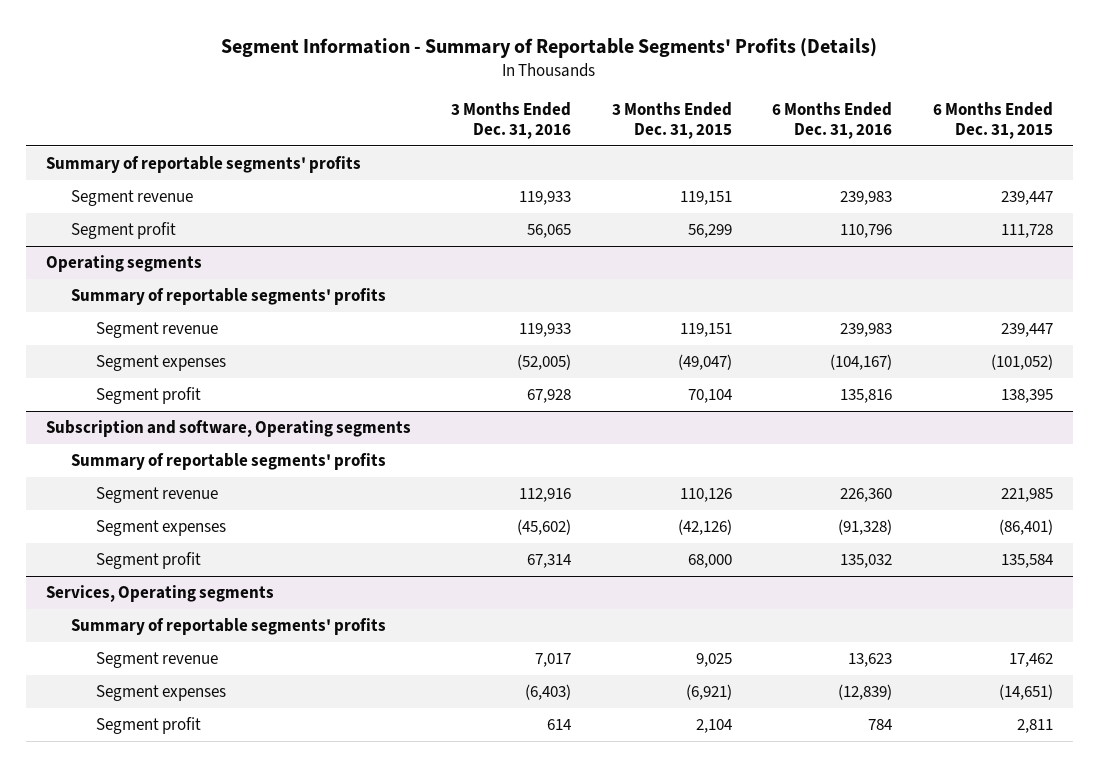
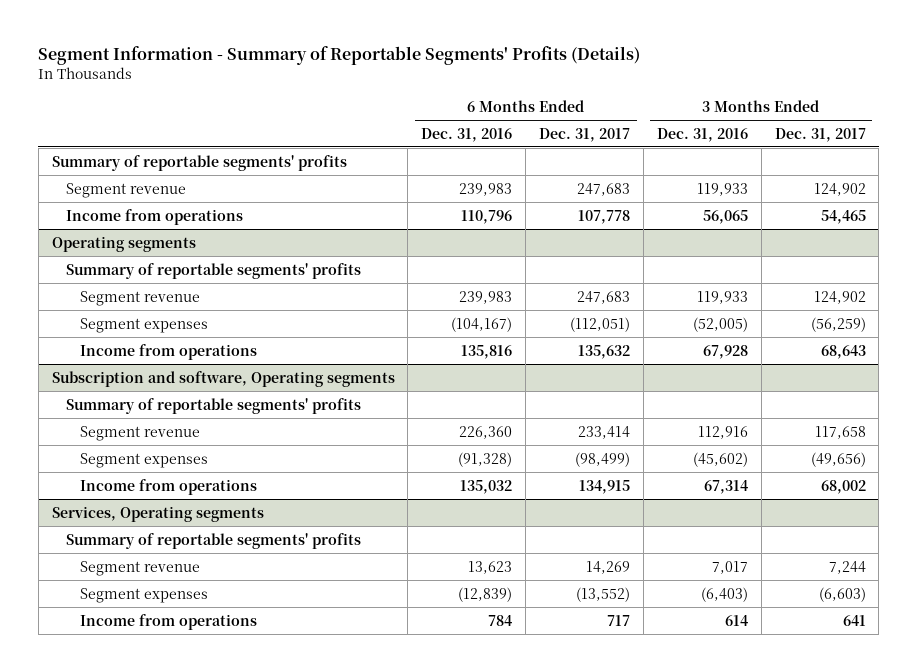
- | 3 Months Ended Dec. 31, 2016 | 3 Months Ended Dec. 31, 2015 | 6 Months Ended Dec. 31, 2016 | 6 Months Ended Dec. 31, 2015
+ | 6 Months Ended Dec. 31, 2016 | 6 Months Ended Dec. 31, 2017 | 3 Months Ended Dec. 31, 2016 | 3 Months Ended Dec. 31, 2017
- Segment profit | 56,065 | 56,299 | 110,796 | 111,728
+ Income from operations | 110,796 | 107,778 | 56,065 | 54,465
@ Operating segments
- Segment profit | 67,928 | 70,104 | 135,816 | 138,395
+ Income from operations | 135,816 | 135,632 | 67,928 | 68,643
@ Subscription and software, Operating segments
- Segment profit | 67,314 | 68,000 | 135,032 | 135,584
+ Income from operations | 135,032 | 134,915 | 67,314 | 68,002
@ Services, Operating segments
- Segment profit | 614 | 2,104 | 784 | 2,811
+ Income from operations | 784 | 717 | 614 | 641

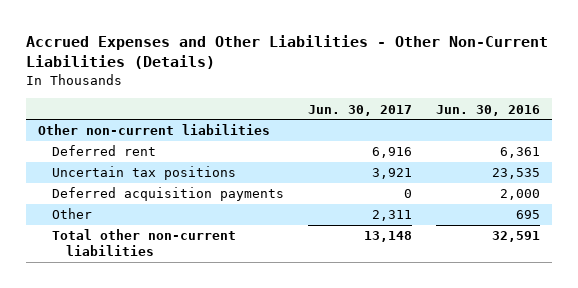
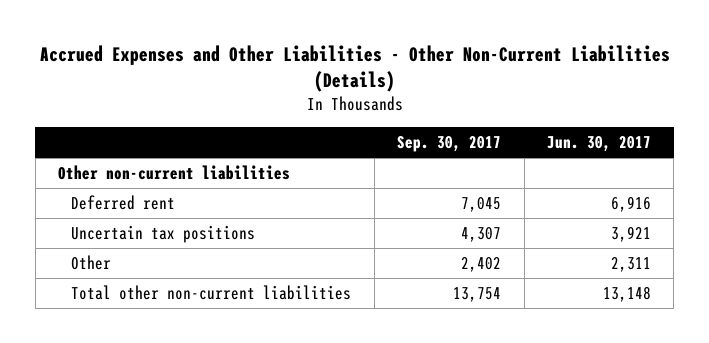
- | Jun. 30, 2017 | Jun. 30, 2016
+ | Sep. 30, 2017 | Jun. 30, 2017
- Deferred acquisition payments | 0 | 2,000

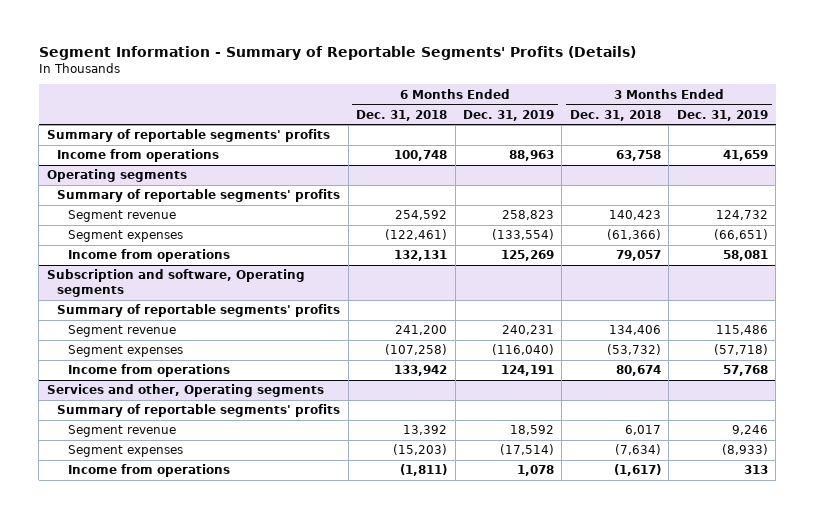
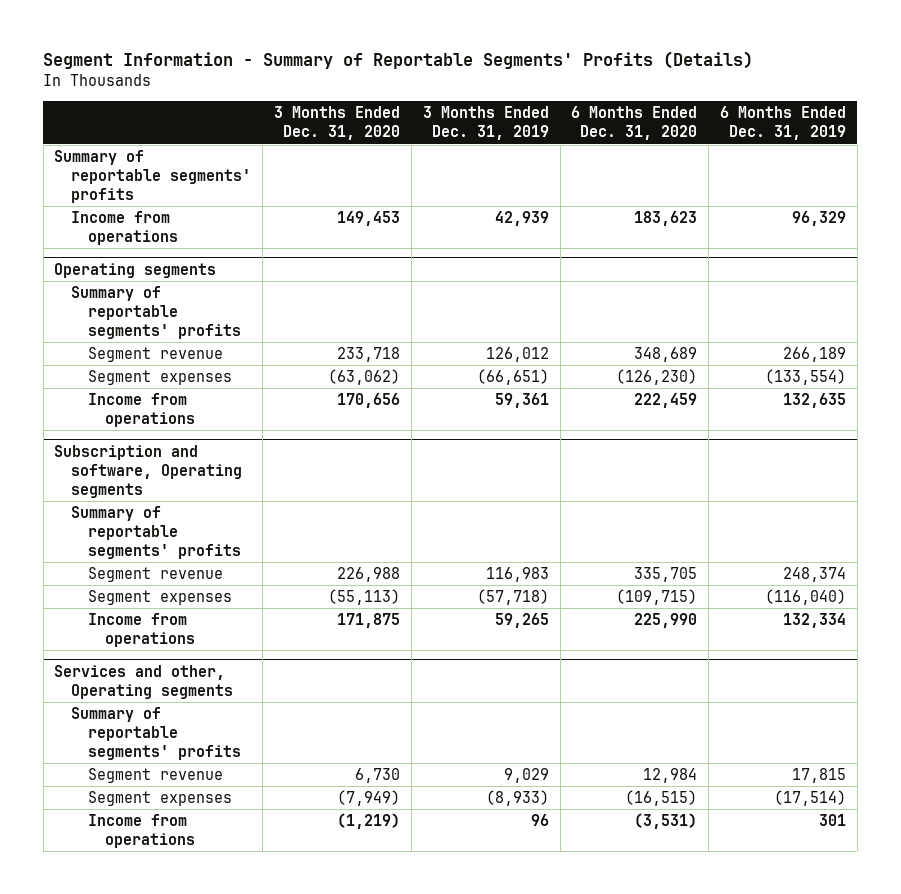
- | 6 Months Ended Dec. 31, 2018 | 6 Months Ended Dec. 31, 2019 | 3 Months Ended Dec. 31, 2018 | 3 Months Ended Dec. 31, 2019
+ | 3 Months Ended Dec. 31, 2020 | 3 Months Ended Dec. 31, 2019 | 6 Months Ended Dec. 31, 2020 | 6 Months Ended Dec. 31, 2019
- Income from operations | 100,748 | 88,963 | 63,758 | 41,659
+ Income from operations | 149,453 | 42,939 | 183,623 | 96,329
@ Operating segments
- Segment revenue | 254,592 | 258,823 | 140,423 | 124,732
+ Segment revenue | 233,718 | 126,012 | 348,689 | 266,189
- Income from operations | 132,131 | 125,269 | 79,057 | 58,081
+ Income from operations | 170,656 | 59,361 | 222,459 | 132,635
@ Subscription and software, Operating segments
- Segment revenue | 241,200 | 240,231 | 134,406 | 115,486
+ Segment revenue | 226,988 | 116,983 | 335,705 | 248,374
- Income from operations | 133,942 | 124,191 | 80,674 | 57,768
+ Income from operations | 171,875 | 59,265 | 225,990 | 132,334
@ Services and other, Operating segments
- Segment revenue | 13,392 | 18,592 | 6,017 | 9,246
+ Segment revenue | 6,730 | 9,029 | 12,984 | 17,815
- Income from operations | (1,811) | 1,078 | (1,617) | 313
+ Income from operations | (1,219) | 96 | (3,531) | 301

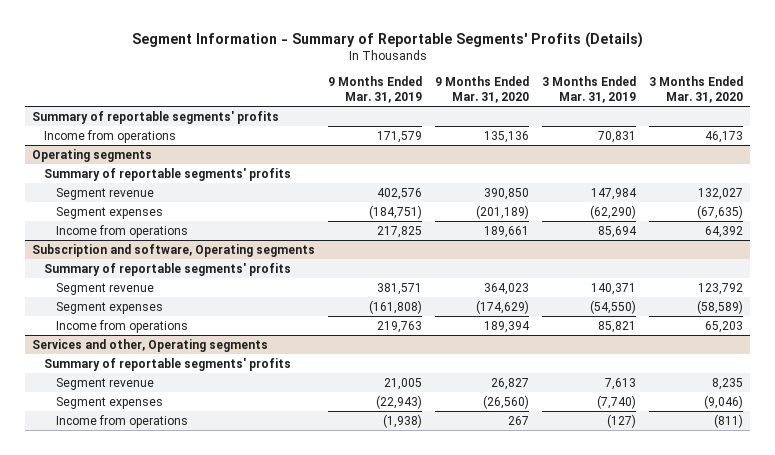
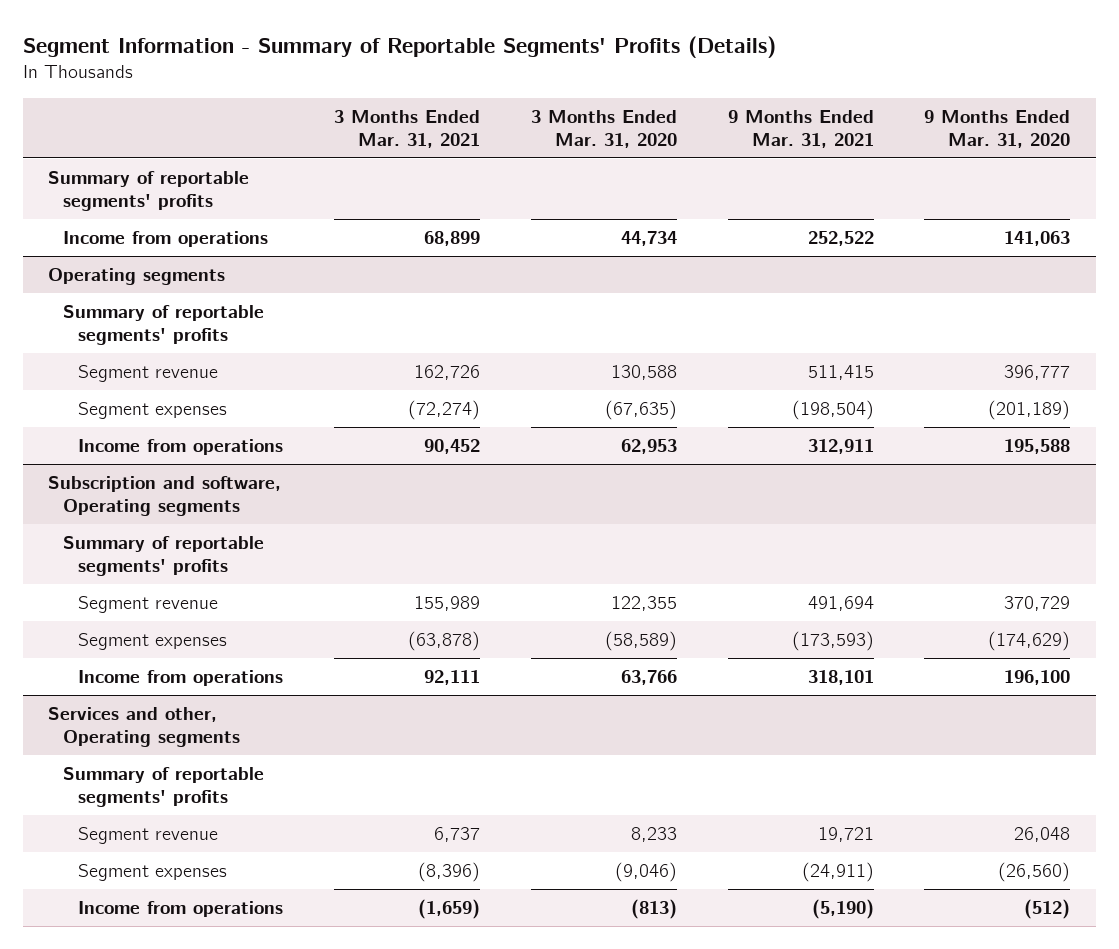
- | 9 Months Ended Mar. 31, 2019 | 9 Months Ended Mar. 31, 2020 | 3 Months Ended Mar. 31, 2019 | 3 Months Ended Mar. 31, 2020
+ | 3 Months Ended Mar. 31, 2021 | 3 Months Ended Mar. 31, 2020 | 9 Months Ended Mar. 31, 2021 | 9 Months Ended Mar. 31, 2020
- Income from operations | 171,579 | 135,136 | 70,831 | 46,173
+ Income from operations | 68,899 | 44,734 | 252,522 | 141,063
@ Operating segments
- Segment revenue | 402,576 | 390,850 | 147,984 | 132,027
+ Segment revenue | 162,726 | 130,588 | 511,415 | 396,777
- Income from operations | 217,825 | 189,661 | 85,694 | 64,392
+ Income from operations | 90,452 | 62,953 | 312,911 | 195,588
@ Subscription and software, Operating segments
- Segment revenue | 381,571 | 364,023 | 140,371 | 123,792
+ Segment revenue | 155,989 | 122,355 | 491,694 | 370,729
- Income from operations | 219,763 | 189,394 | 85,821 | 65,203
+ Income from operations | 92,111 | 63,766 | 318,101 | 196,100
@ Services and other, Operating segments
- Segment revenue | 21,005 | 26,827 | 7,613 | 8,235
+ Segment revenue | 6,737 | 8,233 | 19,721 | 26,048
- Income from operations | (1,938) | 267 | (127) | (811)
+ Income from operations | (1,659) | (813) | (5,190) | (512)

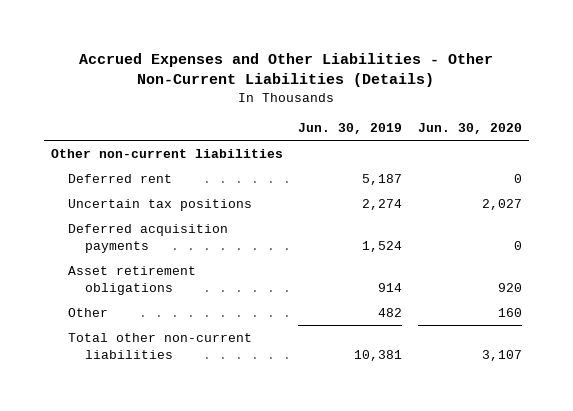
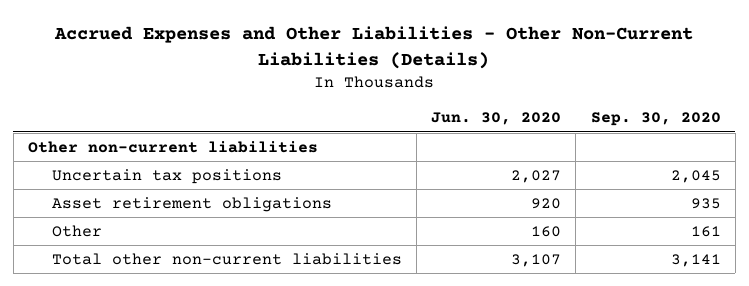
- | Jun. 30, 2019 | Jun. 30, 2020
+ | Jun. 30, 2020 | Sep. 30, 2020
- Deferred rent | 5,187 | 0
- Deferred acquisition payments | 1,524 | 0

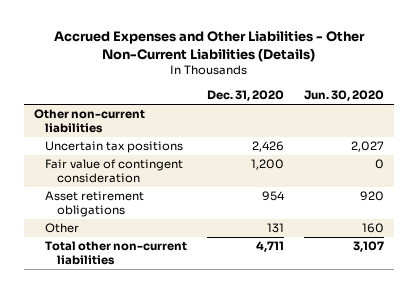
- | Jun. 30, 2020 | Sep. 30, 2020
+ | Dec. 31, 2020 | Jun. 30, 2020
+ Fair value of contingent consideration | 1,200 | 0

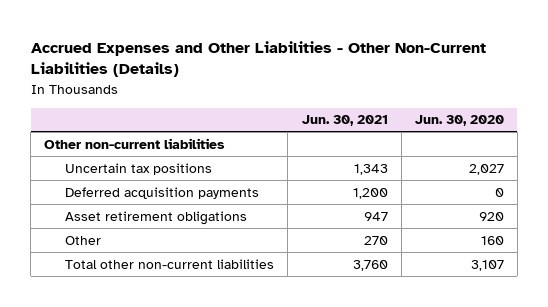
- | Dec. 31, 2020 | Jun. 30, 2020
+ | Jun. 30, 2021 | Jun. 30, 2020
- Fair value of contingent consideration | 1,200 | 0
+ Deferred acquisition payments | 1,200 | 0

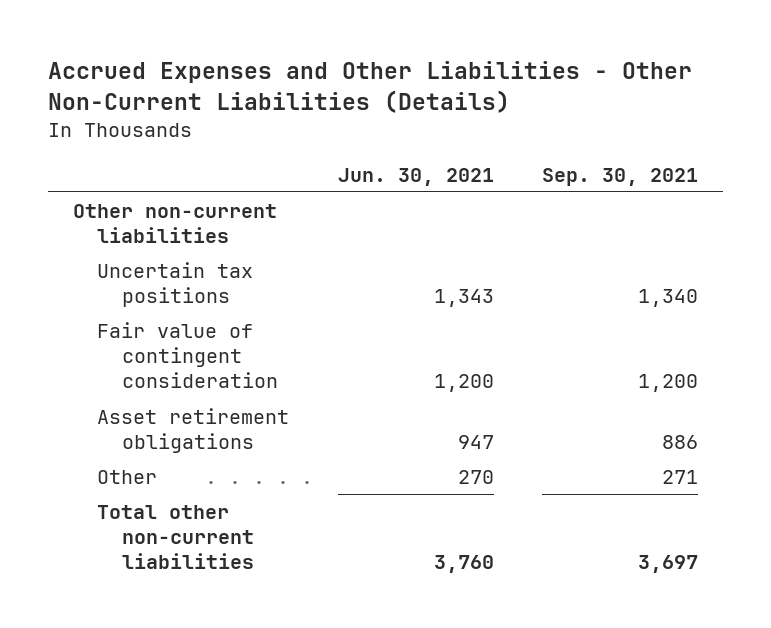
- | Jun. 30, 2021 | Jun. 30, 2020
+ | Jun. 30, 2021 | Sep. 30, 2021
- Deferred acquisition payments | 1,200 | 0
+ Fair value of contingent consideration | 1,200 | 1,200

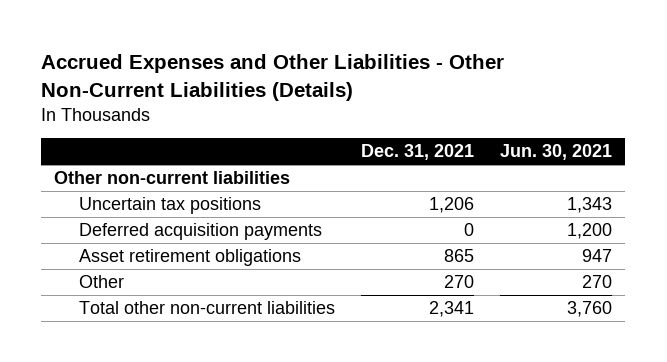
- | Jun. 30, 2021 | Sep. 30, 2021
+ | Dec. 31, 2021 | Jun. 30, 2021
- Fair value of contingent consideration | 1,200 | 1,200
+ Deferred acquisition payments | 0 | 1,200

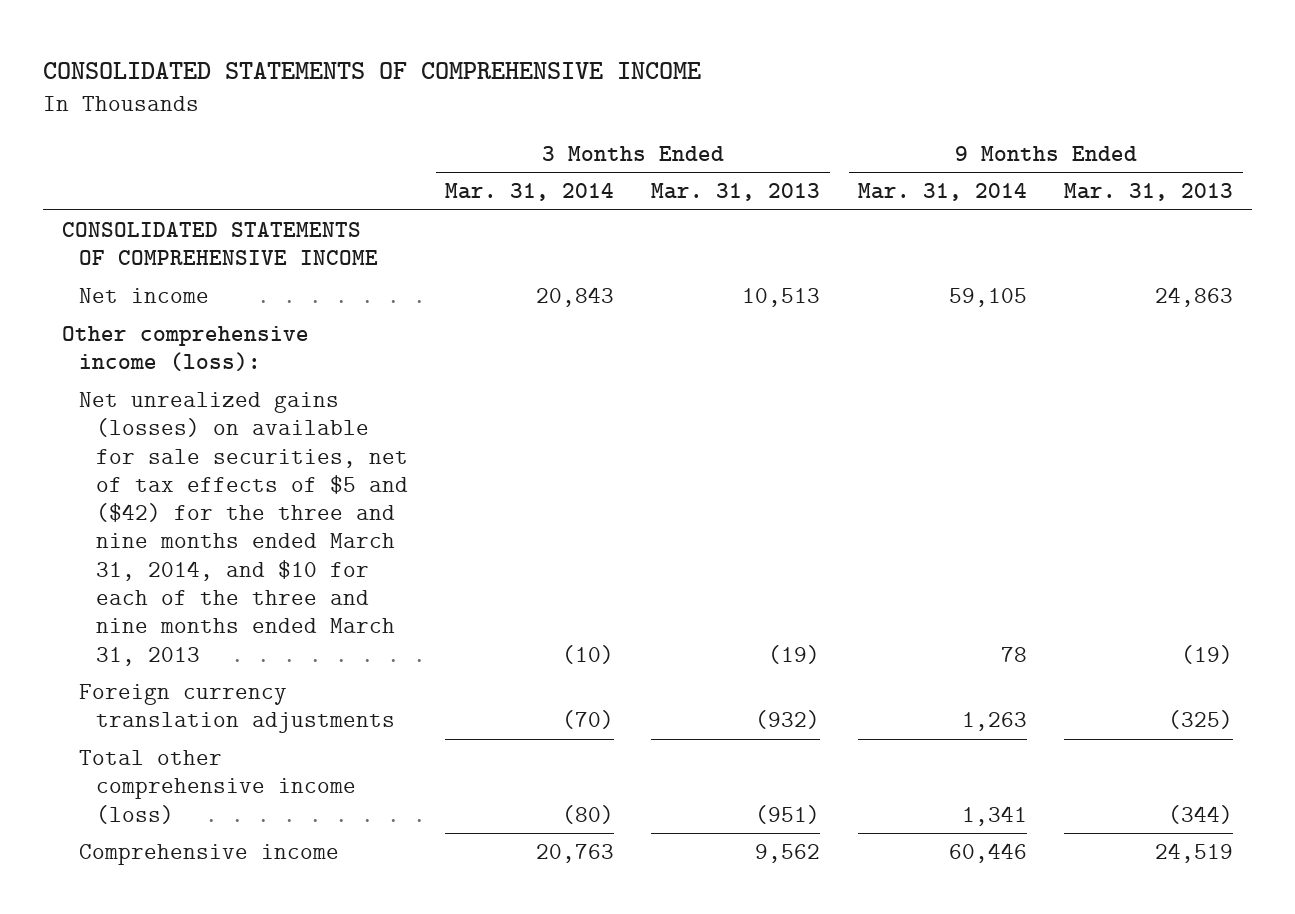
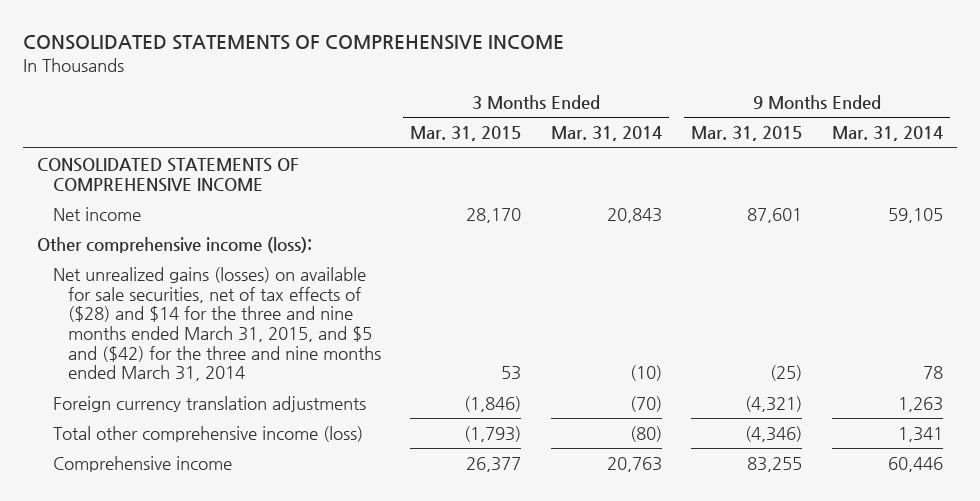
- | 3 Months Ended Mar. 31, 2014 | 3 Months Ended Mar. 31, 2013 | 9 Months Ended Mar. 31, 2014 | 9 Months Ended Mar. 31, 2013
+ | 3 Months Ended Mar. 31, 2015 | 3 Months Ended Mar. 31, 2014 | 9 Months Ended Mar. 31, 2015 | 9 Months Ended Mar. 31, 2014
- Net unrealized gains (losses) on available for sale securities, net of tax effects of $5 and ($42) for the three and nine months ended March 31, 2014, and $10 for each of the three and nine months ended March 31, 2013 | (10) | (19) | 78 | (19)
+ Net unrealized gains (losses) on available for sale securities, net of tax effects of ($28) and $14 for the three and nine months ended March 31, 2015, and $5 and ($42) for the three and nine months ended March 31, 2014 | 53 | (10) | (25) | 78

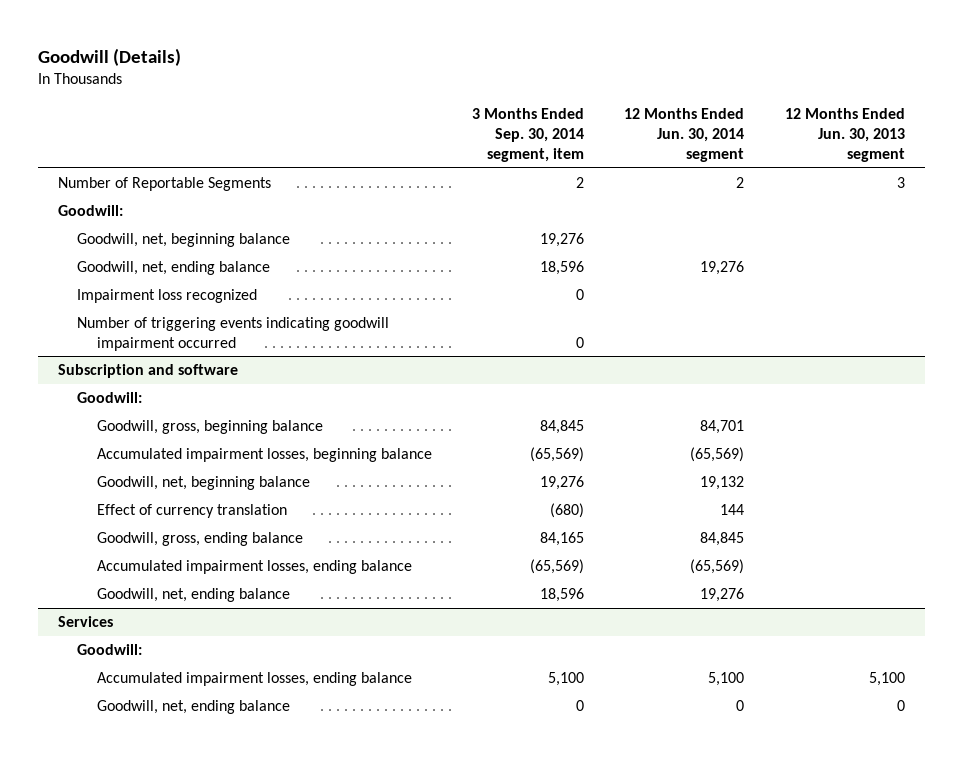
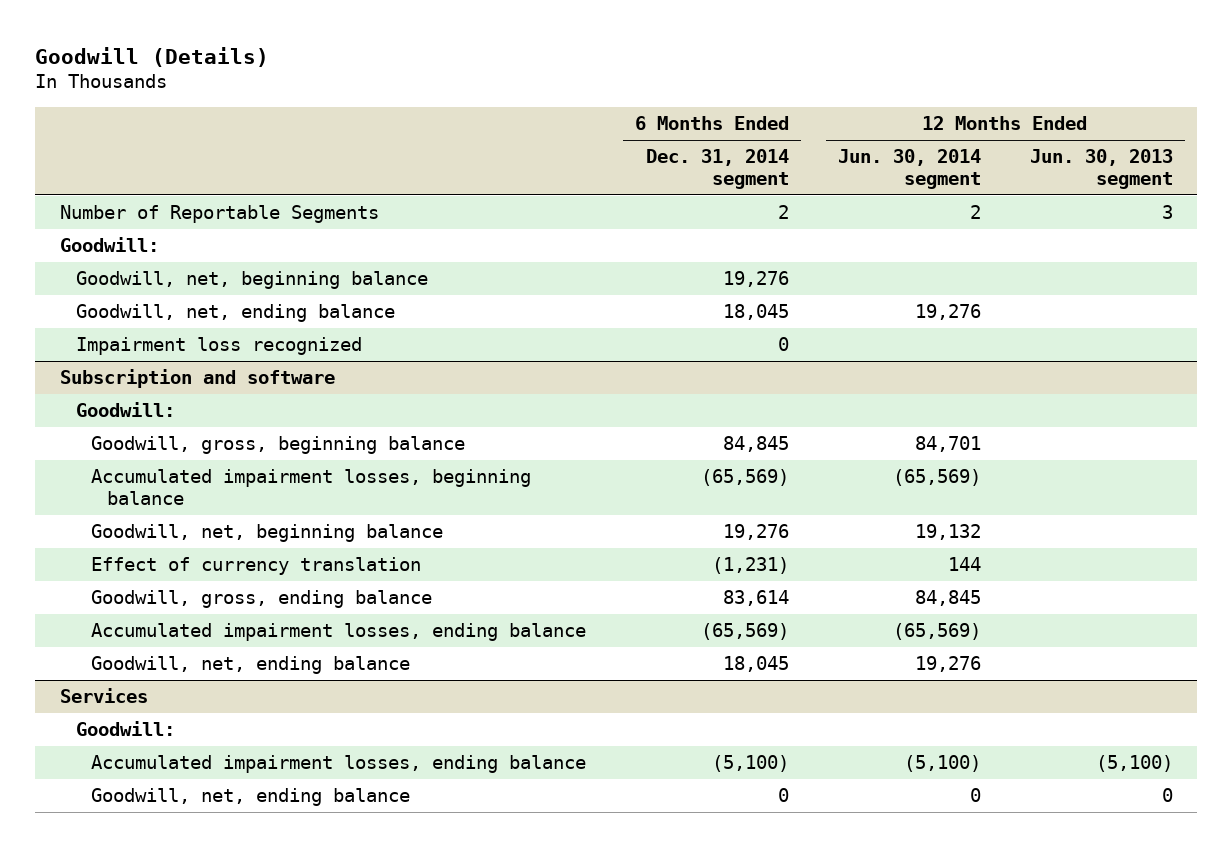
- | 3 Months Ended Sep. 30, 2014 segment, item | 12 Months Ended Jun. 30, 2014 segment | 12 Months Ended Jun. 30, 2013 segment
+ | 6 Months Ended Dec. 31, 2014 segment | 12 Months Ended Jun. 30, 2014 segment | 12 Months Ended Jun. 30, 2013 segment
- Number of triggering events indicating goodwill impairment occurred | 0 | |
@ Services
- Accumulated impairment losses, ending balance | 5,100 | 5,100 | 5,100
+ Accumulated impairment losses, ending balance | (5,100) | (5,100) | (5,100)

